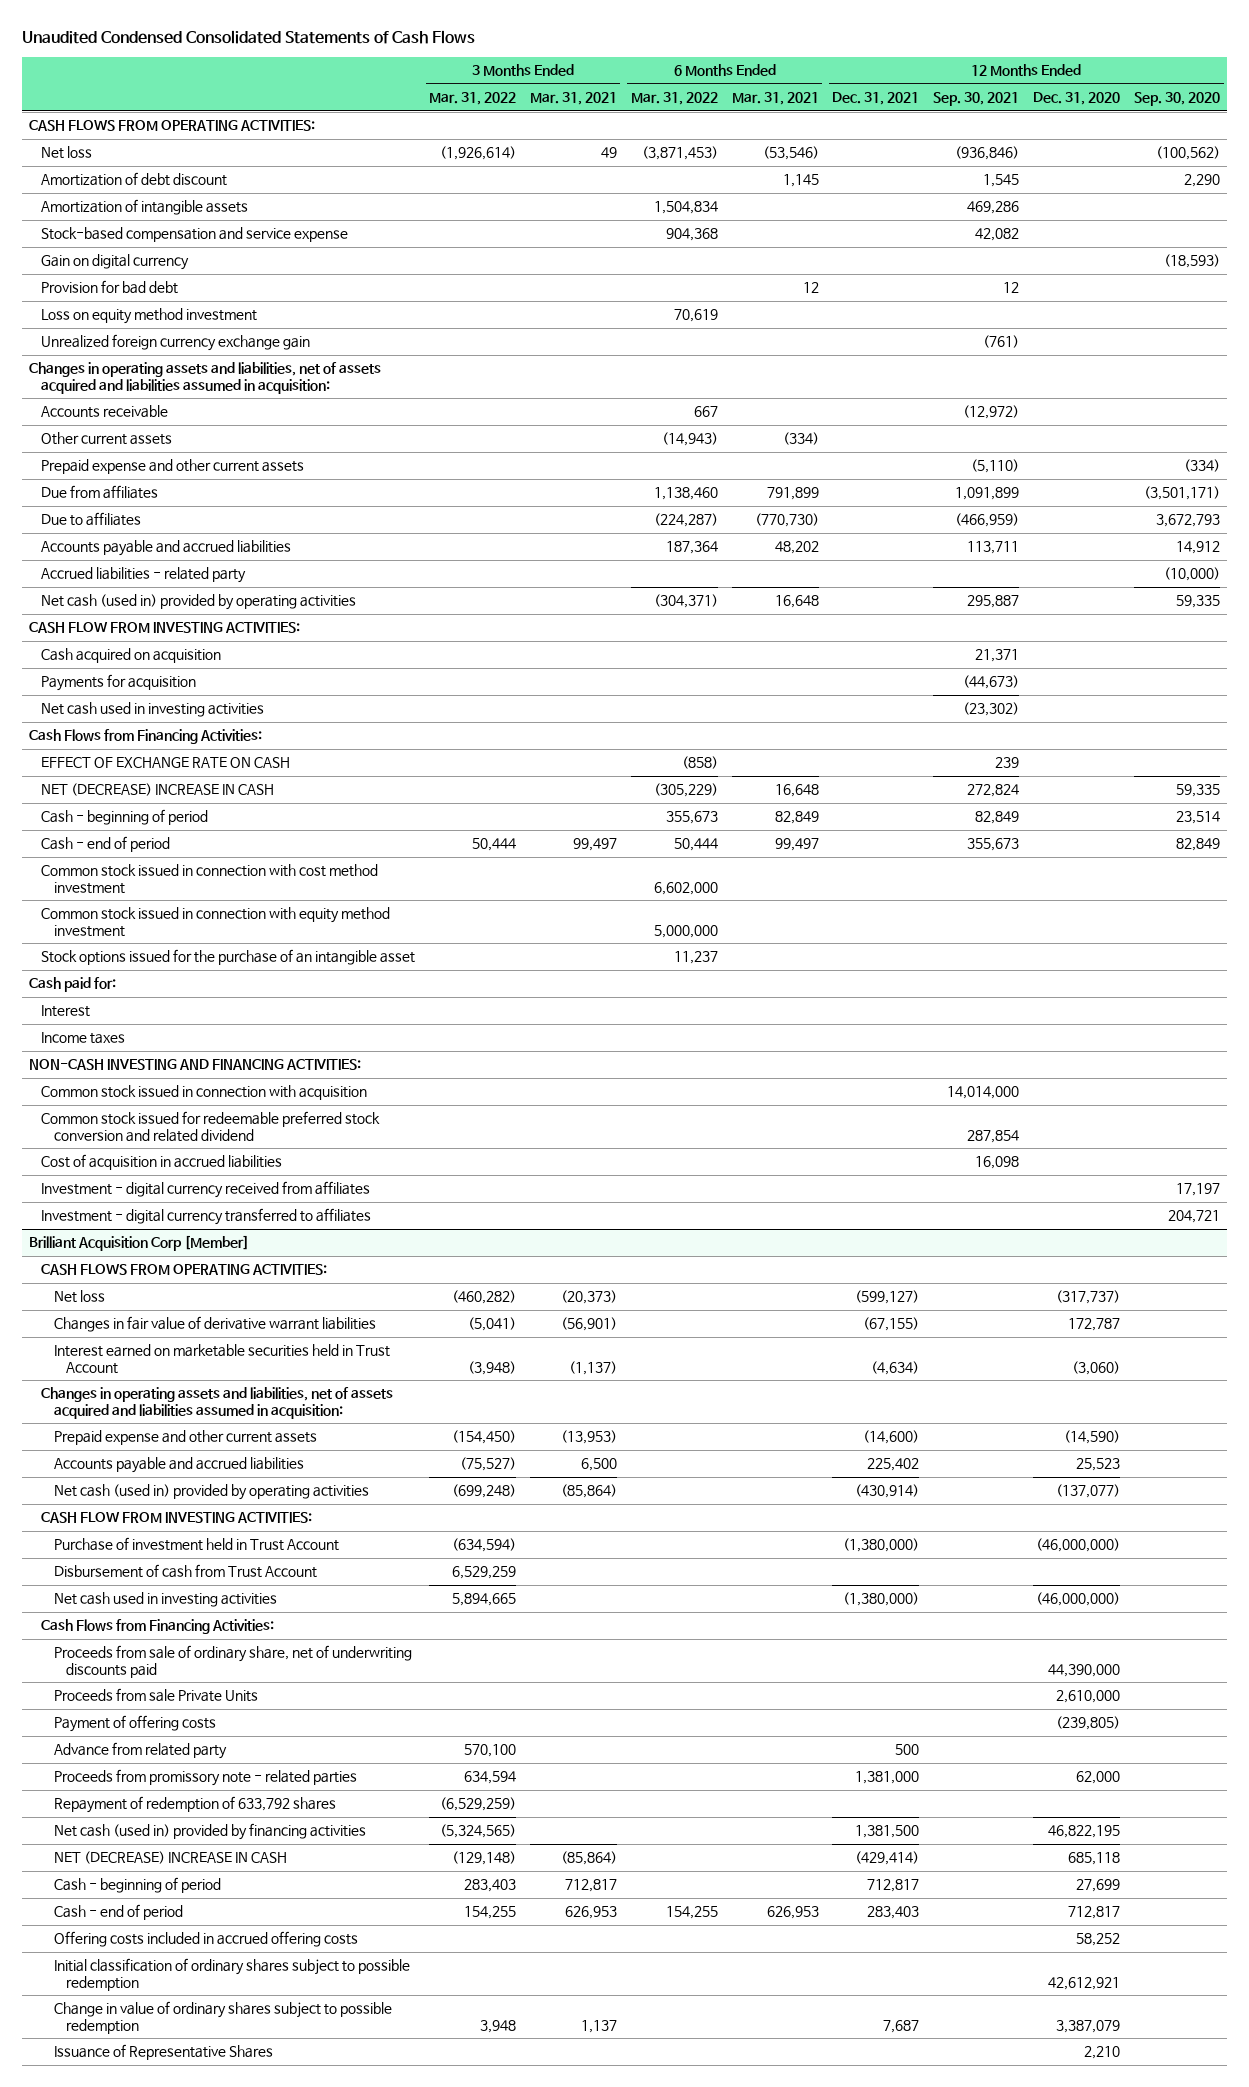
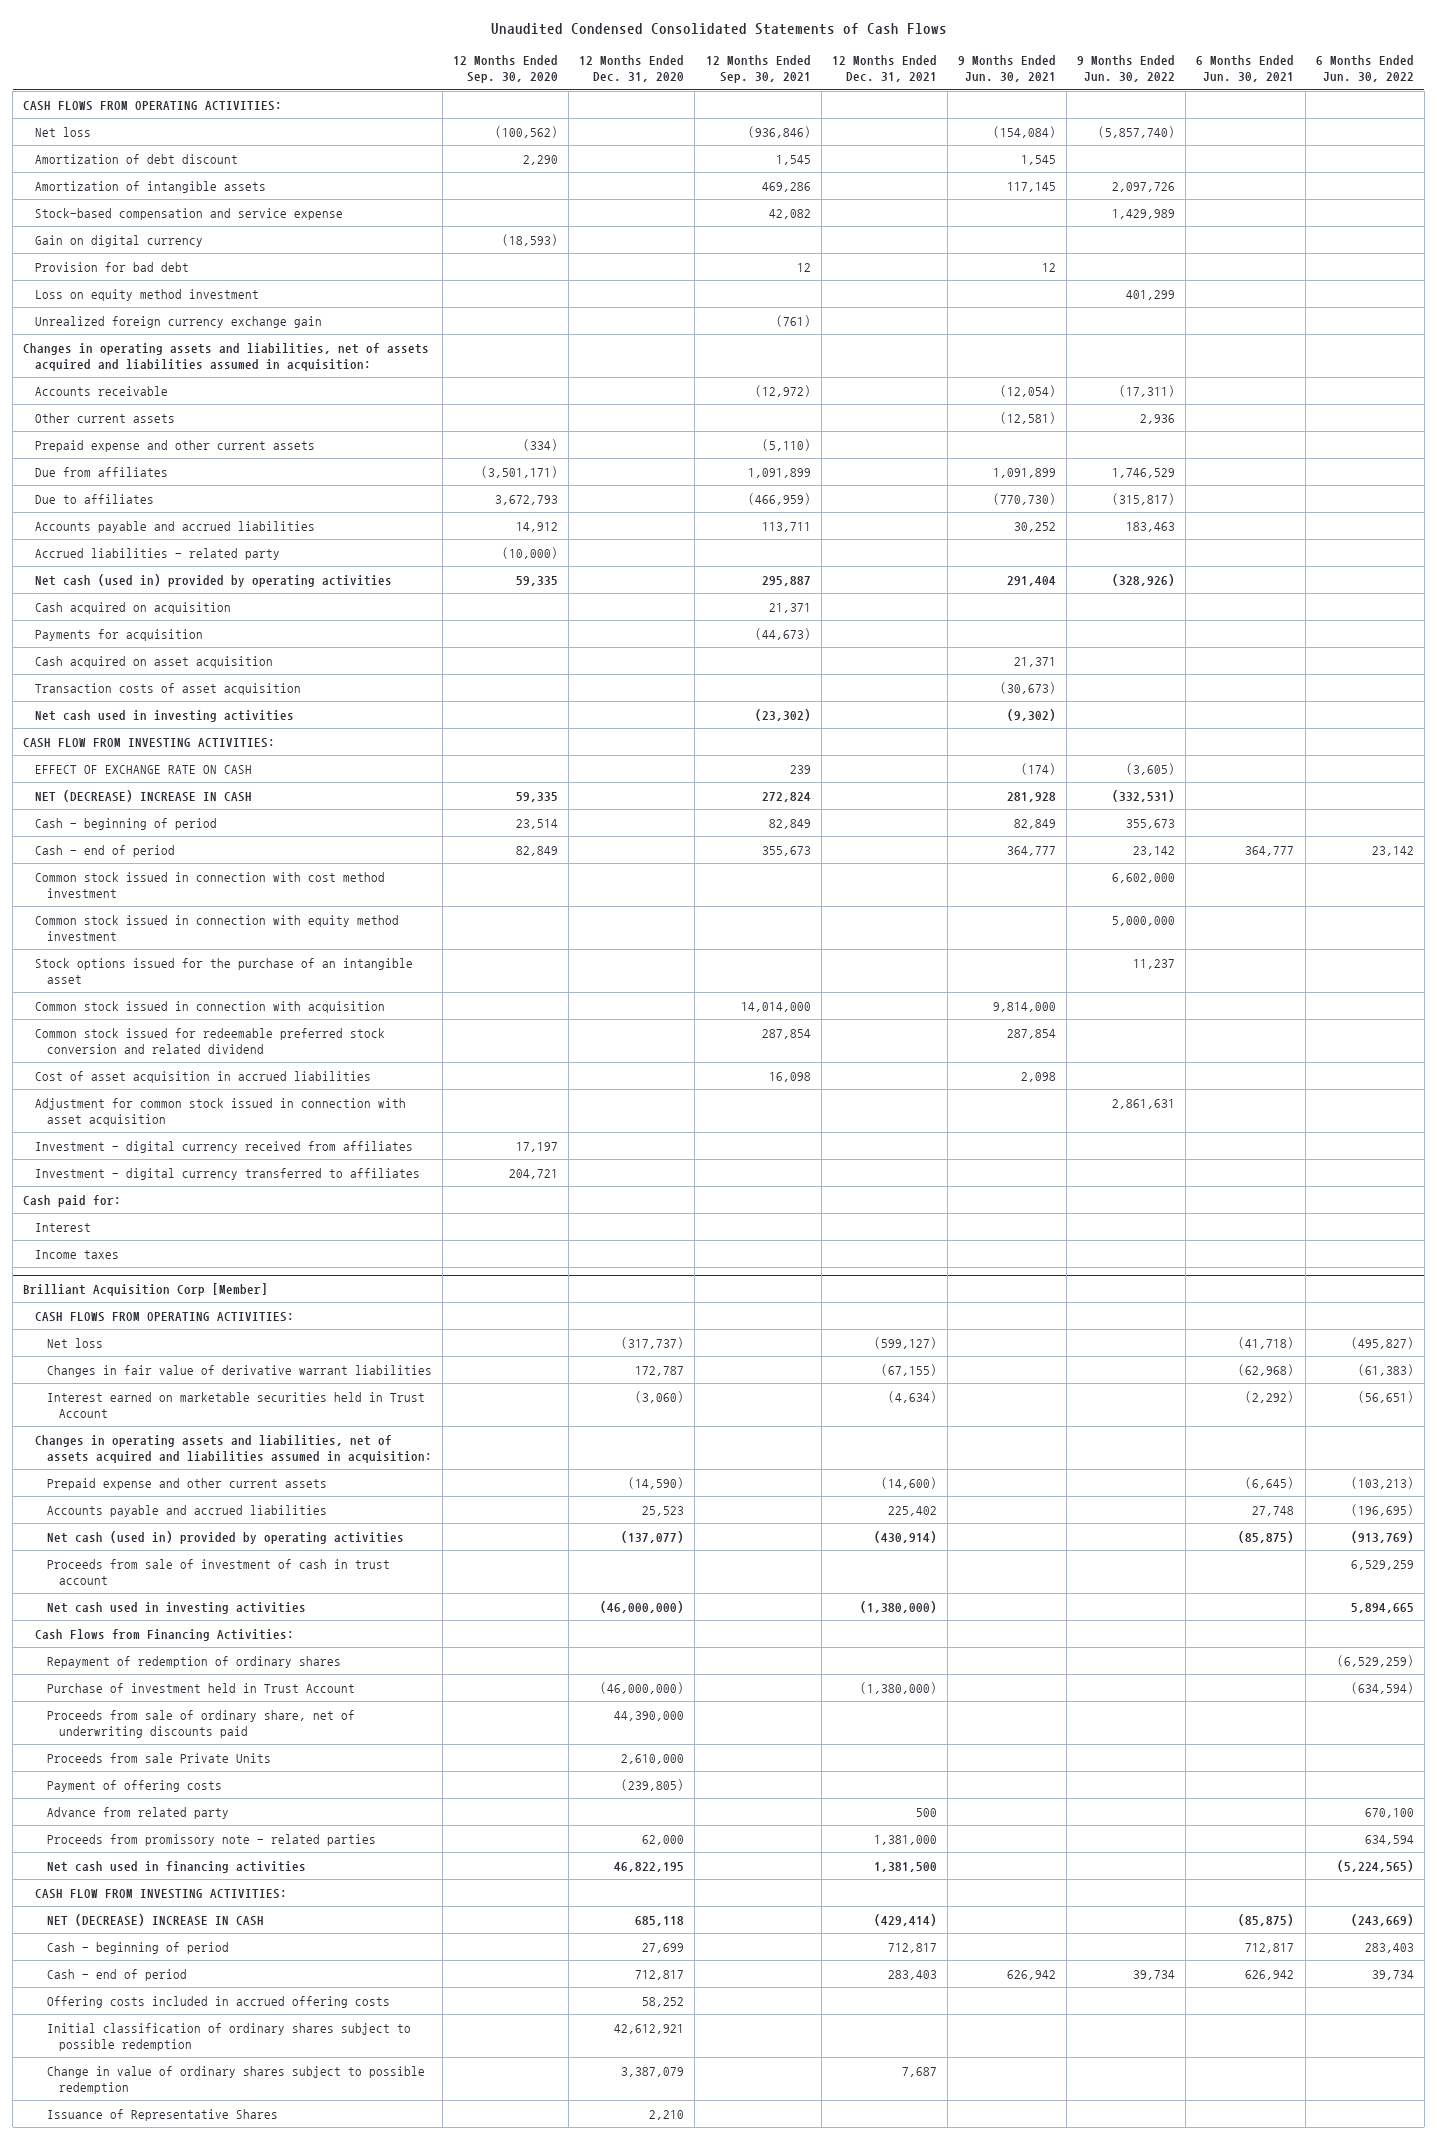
- | 3 Months Ended Mar. 31, 2022 | 3 Months Ended Mar. 31, 2021 | 6 Months Ended Mar. 31, 2022 | 6 Months Ended Mar. 31, 2021 | 12 Months Ended Dec. 31, 2021 | 12 Months Ended Sep. 30, 2021 | 12 Months Ended Dec. 31, 2020 | 12 Months Ended Sep. 30, 2020
+ | 12 Months Ended Sep. 30, 2020 | 12 Months Ended Dec. 31, 2020 | 12 Months Ended Sep. 30, 2021 | 12 Months Ended Dec. 31, 2021 | 9 Months Ended Jun. 30, 2021 | 9 Months Ended Jun. 30, 2022 | 6 Months Ended Jun. 30, 2021 | 6 Months Ended Jun. 30, 2022
+ Cash acquired on asset acquisition | | | | | 21,371 | | |
+ Transaction costs of asset acquisition | | | | | (30,673) | | |
- Cash Flows from Financing Activities:
moved down: CASH FLOW FROM INVESTING ACTIVITIES:
- NON-CASH INVESTING AND FINANCING ACTIVITIES:
- Cost of acquisition in accrued liabilities | | | | | | 16,098 | |
+ Cost of asset acquisition in accrued liabilities | | | 16,098 | | 2,098 | | |
+ Adjustment for common stock issued in connection with asset acquisition | | | | | | 2,861,631 | |
moved down: Cash paid for:
moved down: Interest
moved down: Income taxes
@ Brilliant Acquisition Corp [Member]
- Disbursement of cash from Trust Account | 6,529,259 | | | | | | |
+ Proceeds from sale of investment of cash in trust account | | | | | | | | 6,529,259
+ Repayment of redemption of ordinary shares | | | | | | | | (6,529,259)
moved down: Purchase of investment held in Trust Account | | (46,000,000) | | (1,380,000) | | | | (634,594)
- Repayment of redemption of 633,792 shares | (6,529,259) | | | | | | |
- Net cash (used in) provided by financing activities | (5,324,565) | | | | 1,381,500 | | 46,822,195 |
+ Net cash used in financing activities | | 46,822,195 | | 1,381,500 | | | | (5,224,565)
moved down: CASH FLOW FROM INVESTING ACTIVITIES:

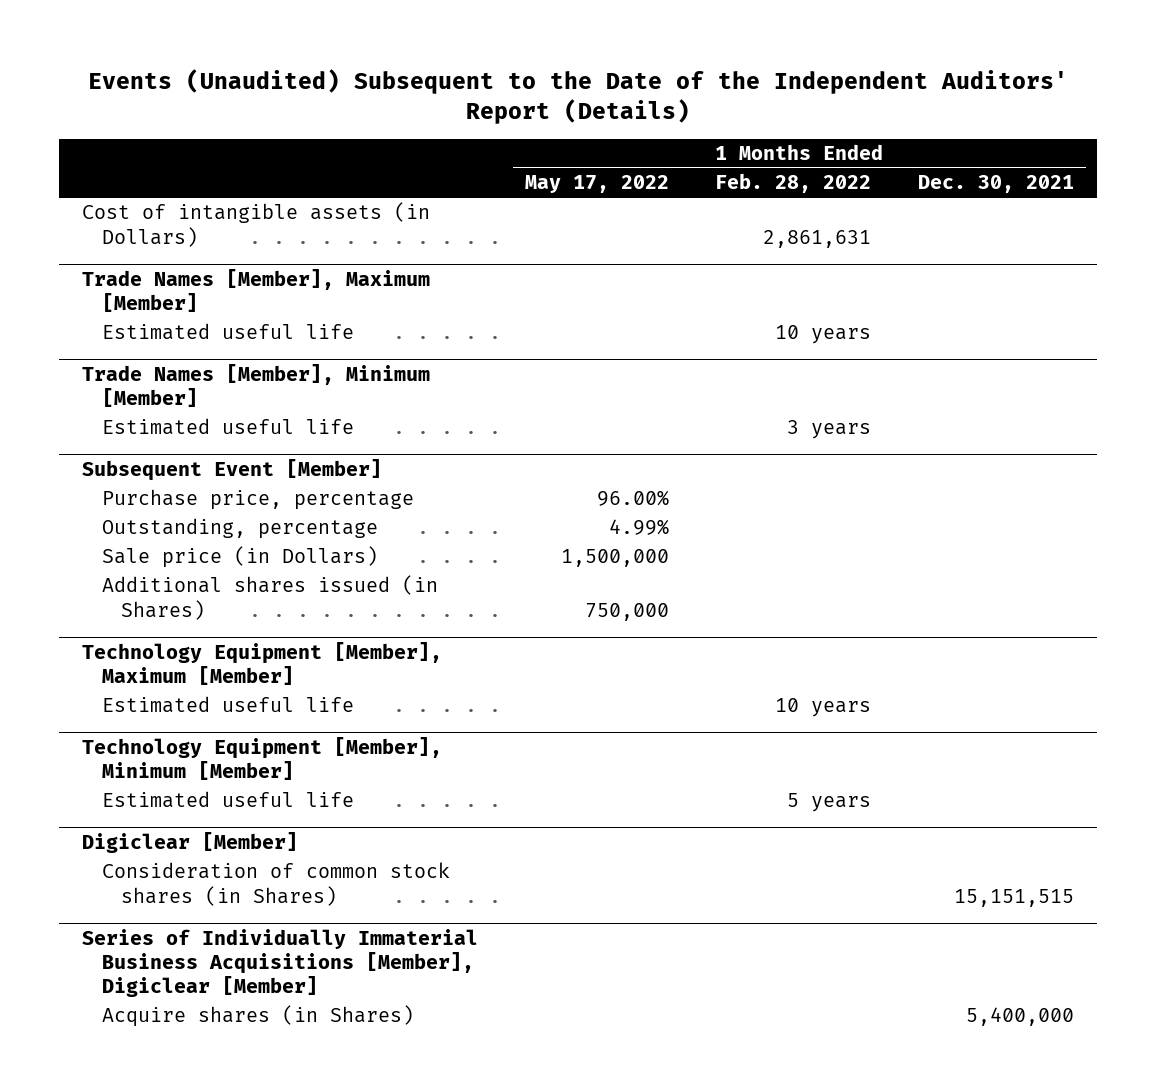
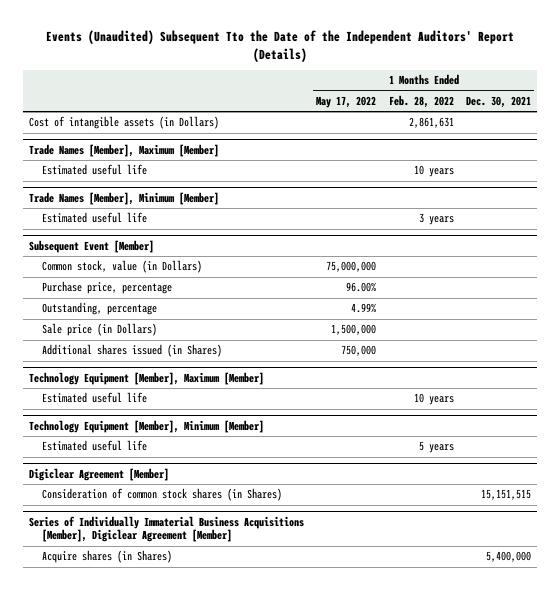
- Events (Unaudited) Subsequent to the Date of the Independent Auditors' Report (Details)
+ Events (Unaudited) Subsequent Tto the Date of the Independent Auditors' Report (Details)
@ Subsequent Event [Member]
+ Common stock, value (in Dollars) | 75,000,000 | |
- Digiclear [Member]
+ Digiclear Agreement [Member]
- Series of Individually Immaterial Business Acquisitions [Member], Digiclear [Member]
+ Series of Individually Immaterial Business Acquisitions [Member], Digiclear Agreement [Member]

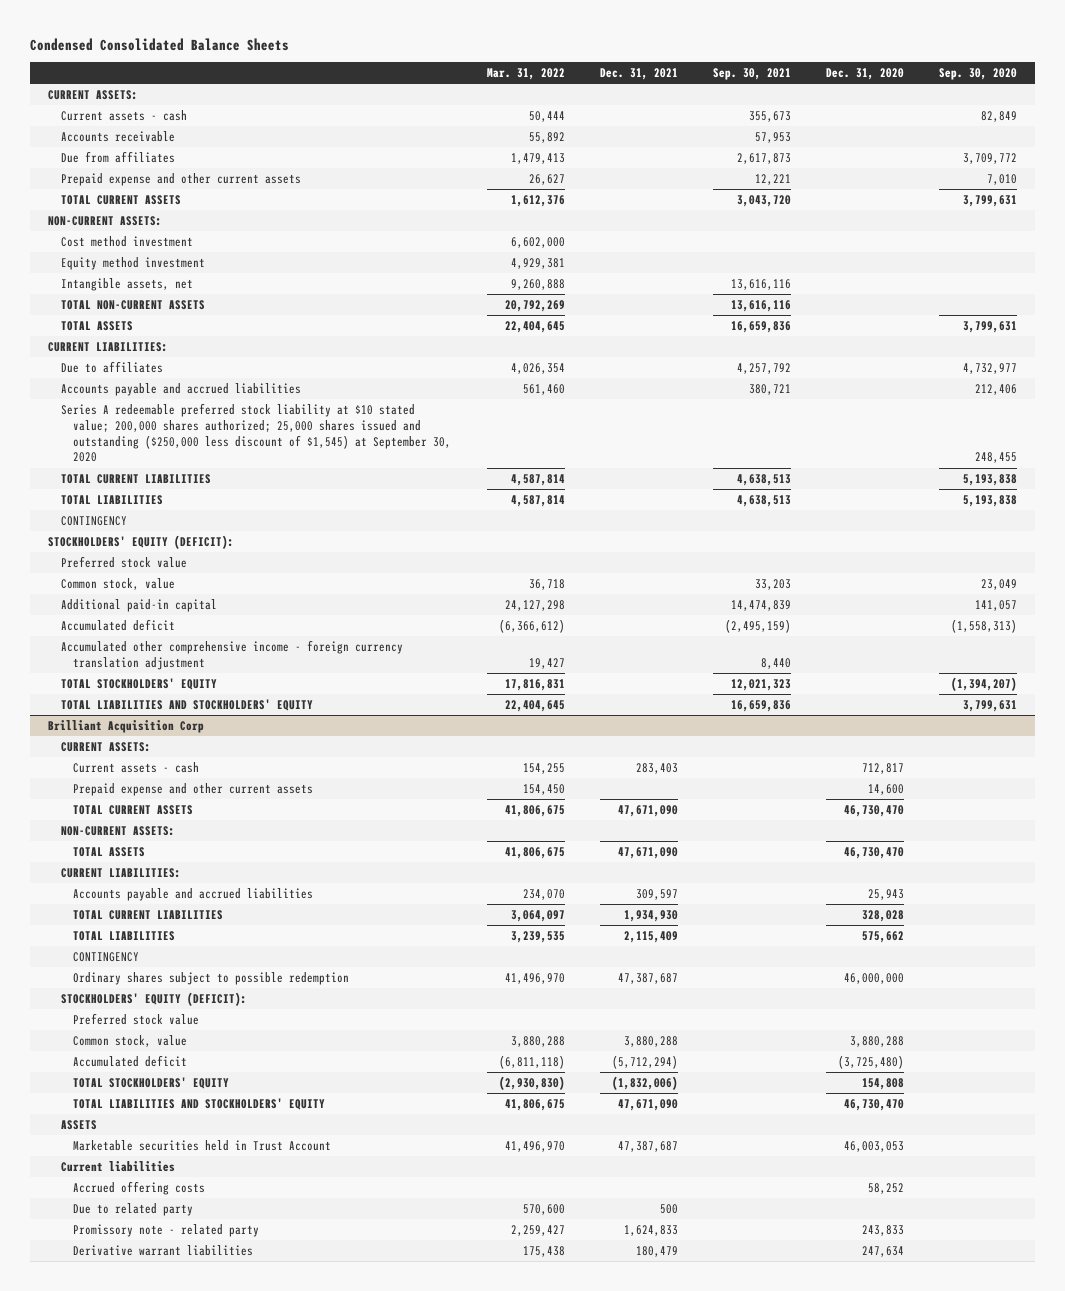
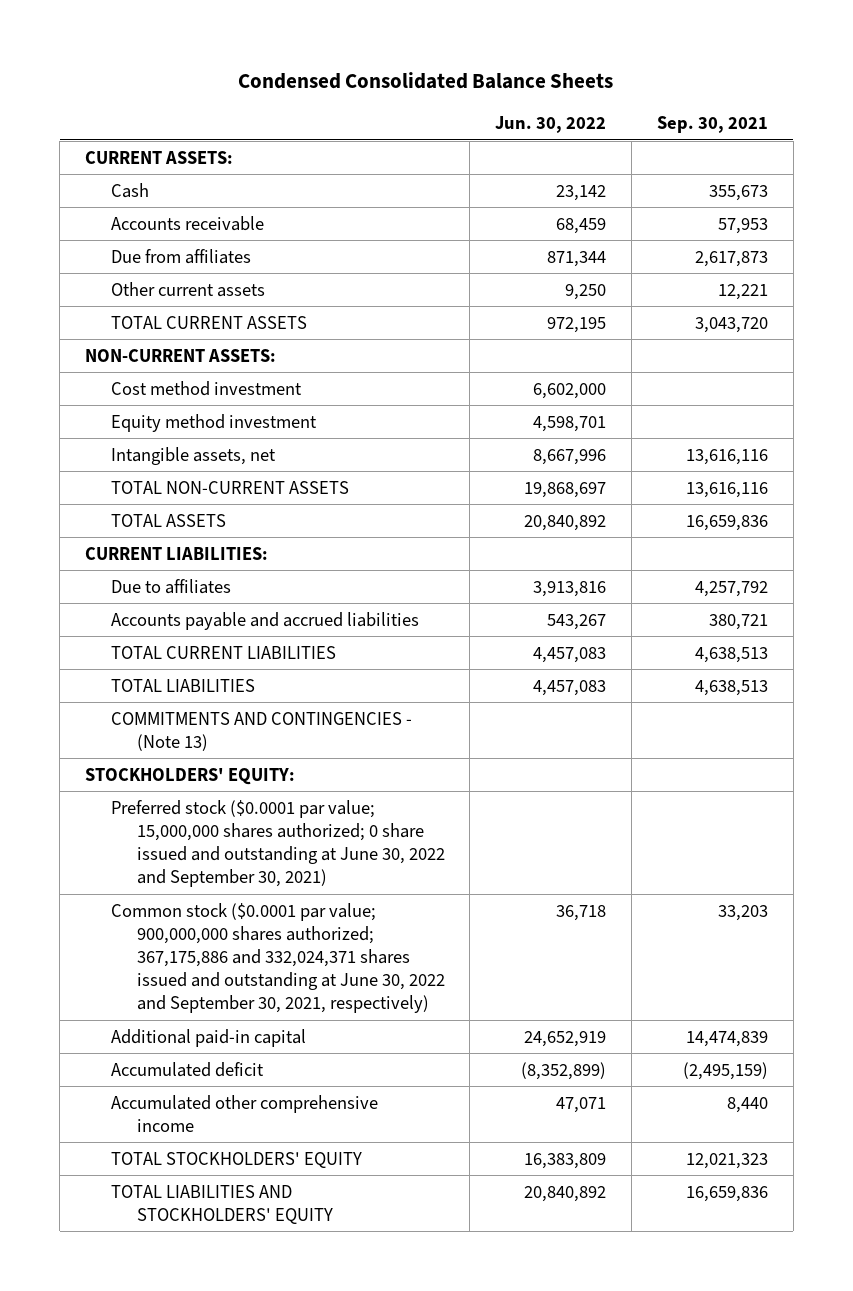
- | Mar. 31, 2022 | Dec. 31, 2021 | Sep. 30, 2021 | Dec. 31, 2020 | Sep. 30, 2020
+ | Jun. 30, 2022 | Sep. 30, 2021
- Current assets - cash | 50,444 | | 355,673 | | 82,849
+ Cash | 23,142 | 355,673
- Prepaid expense and other current assets | 26,627 | | 12,221 | | 7,010
+ Other current assets | 9,250 | 12,221
- Series A redeemable preferred stock liability at $10 stated value; 200,000 shares authorized; 25,000 shares issued and outstanding ($250,000 less discount of $1,545) at September 30, 2020 | | | | | 248,455
- CONTINGENCY
- STOCKHOLDERS' EQUITY (DEFICIT):
- Preferred stock value
- Common stock, value | 36,718 | | 33,203 | | 23,049
+ COMMITMENTS AND CONTINGENCIES - (Note 13)
+ STOCKHOLDERS' EQUITY:
+ Preferred stock ($0.0001 par value; 15,000,000 shares authorized; 0 share issued and outstanding at June 30, 2022 and September 30, 2021)
+ Common stock ($0.0001 par value; 900,000,000 shares authorized; 367,175,886 and 332,024,371 shares issued and outstanding at June 30, 2022 and September 30, 2021, respectively) | 36,718 | 33,203
- Accumulated other comprehensive income - foreign currency translation adjustment | 19,427 | | 8,440 | |
+ Accumulated other comprehensive income | 47,071 | 8,440
- Brilliant Acquisition Corp
- CURRENT ASSETS:
- Current assets - cash | 154,255 | 283,403 | | 712,817 |
- Prepaid expense and other current assets | 154,450 | | | 14,600 |
- TOTAL CURRENT ASSETS | 41,806,675 | 47,671,090 | | 46,730,470 |
- NON-CURRENT ASSETS:
- TOTAL ASSETS | 41,806,675 | 47,671,090 | | 46,730,470 |
- CURRENT LIABILITIES:
- Accounts payable and accrued liabilities | 234,070 | 309,597 | | 25,943 |
- TOTAL CURRENT LIABILITIES | 3,064,097 | 1,934,930 | | 328,028 |
- TOTAL LIABILITIES | 3,239,535 | 2,115,409 | | 575,662 |
- CONTINGENCY
- Ordinary shares subject to possible redemption | 41,496,970 | 47,387,687 | | 46,000,000 |
- STOCKHOLDERS' EQUITY (DEFICIT):
- Preferred stock value
- Common stock, value | 3,880,288 | 3,880,288 | | 3,880,288 |
- Accumulated deficit | (6,811,118) | (5,712,294) | | (3,725,480) |
- TOTAL STOCKHOLDERS' EQUITY | (2,930,830) | (1,832,006) | | 154,808 |
- TOTAL LIABILITIES AND STOCKHOLDERS' EQUITY | 41,806,675 | 47,671,090 | | 46,730,470 |
- ASSETS
- Marketable securities held in Trust Account | 41,496,970 | 47,387,687 | | 46,003,053 |
- Current liabilities
- Accrued offering costs | | | | 58,252 |
- Due to related party | 570,600 | 500 | | |
- Promissory note - related party | 2,259,427 | 1,624,833 | | 243,833 |
- Derivative warrant liabilities | 175,438 | 180,479 | | 247,634 |

